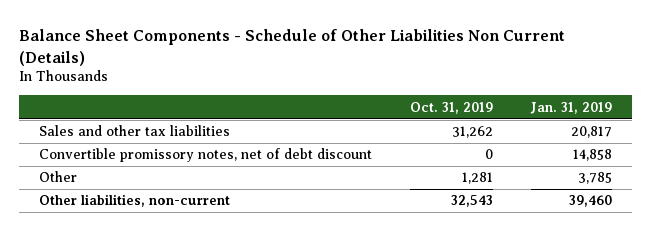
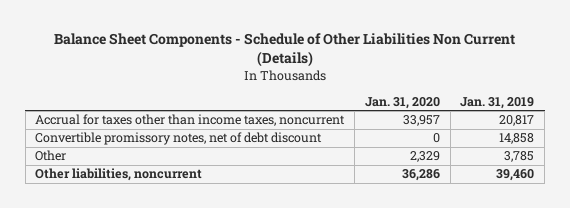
- | Oct. 31, 2019 | Jan. 31, 2019
+ | Jan. 31, 2020 | Jan. 31, 2019
- Sales and other tax liabilities | 31,262 | 20,817
+ Accrual for taxes other than income taxes, noncurrent | 33,957 | 20,817
- Other liabilities, non-current | 32,543 | 39,460
+ Other liabilities, noncurrent | 36,286 | 39,460

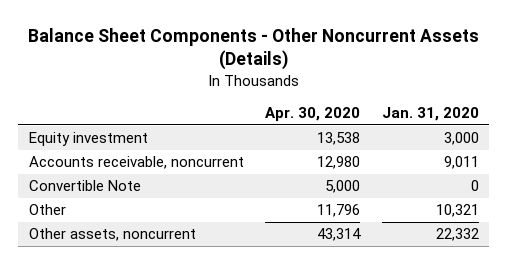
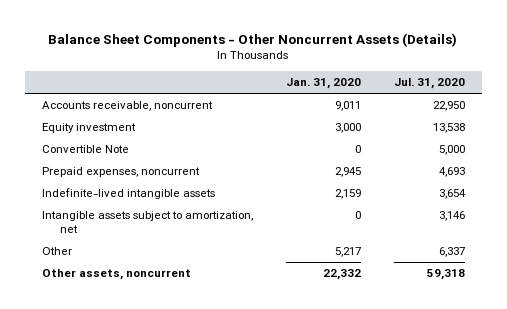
- | Apr. 30, 2020 | Jan. 31, 2020
+ | Jan. 31, 2020 | Jul. 31, 2020
moved down: Equity investment | 3,000 | 13,538
- Other | 11,796 | 10,321
+ Prepaid expenses, noncurrent | 2,945 | 4,693
+ Indefinite-lived intangible assets | 2,159 | 3,654
+ Intangible assets subject to amortization, net | 0 | 3,146
+ Other | 5,217 | 6,337

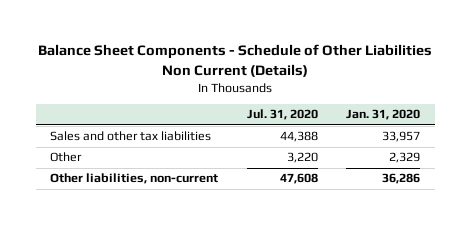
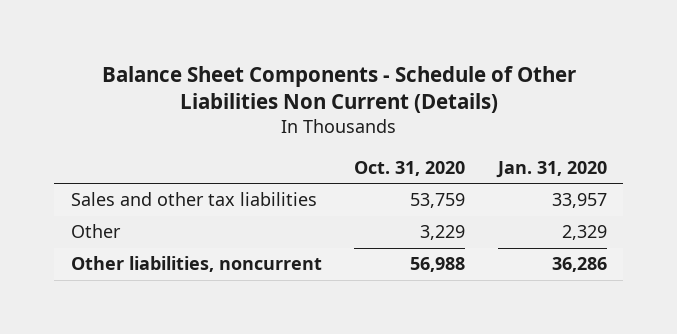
- | Jul. 31, 2020 | Jan. 31, 2020
+ | Oct. 31, 2020 | Jan. 31, 2020
- Other liabilities, non-current | 47,608 | 36,286
+ Other liabilities, noncurrent | 56,988 | 36,286

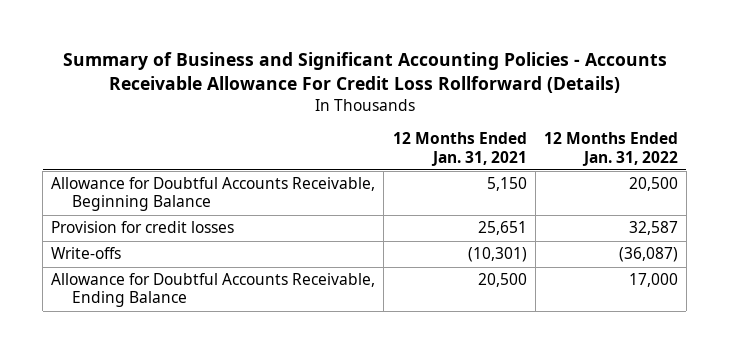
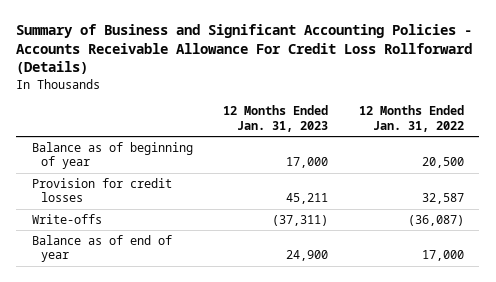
- | 12 Months Ended Jan. 31, 2021 | 12 Months Ended Jan. 31, 2022
+ | 12 Months Ended Jan. 31, 2023 | 12 Months Ended Jan. 31, 2022
- Allowance for Doubtful Accounts Receivable, Beginning Balance | 5,150 | 20,500
+ Balance as of beginning of year | 17,000 | 20,500
- Allowance for Doubtful Accounts Receivable, Ending Balance | 20,500 | 17,000
+ Balance as of end of year | 24,900 | 17,000

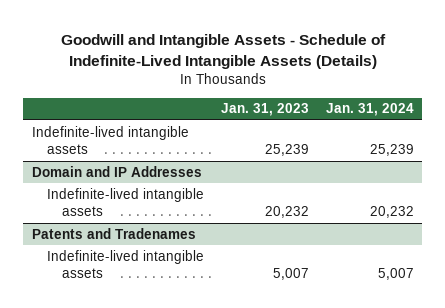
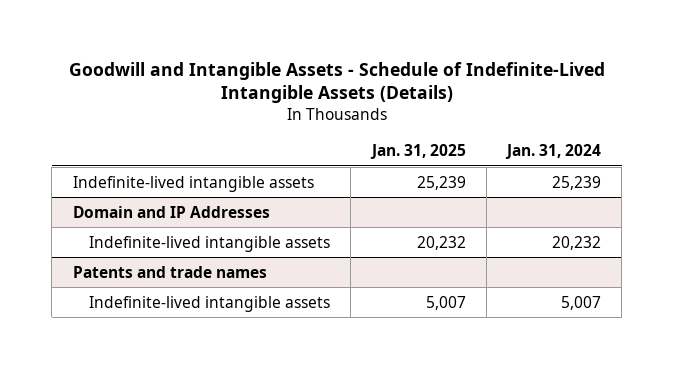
- | Jan. 31, 2023 | Jan. 31, 2024
+ | Jan. 31, 2025 | Jan. 31, 2024
- Patents and Tradenames
+ Patents and trade names

